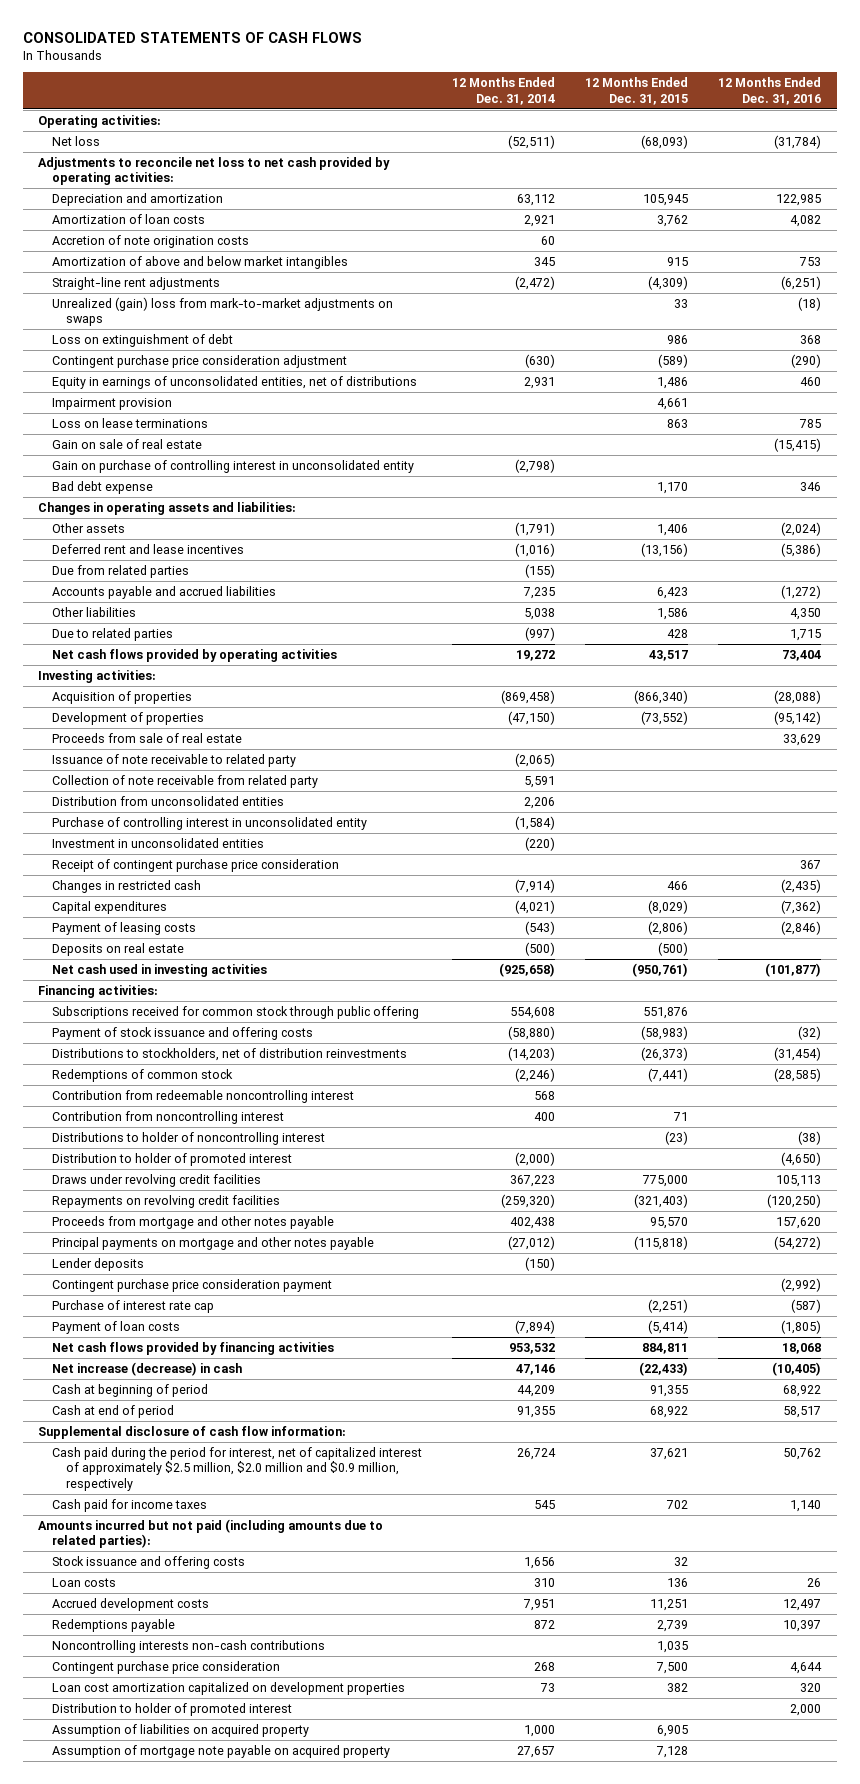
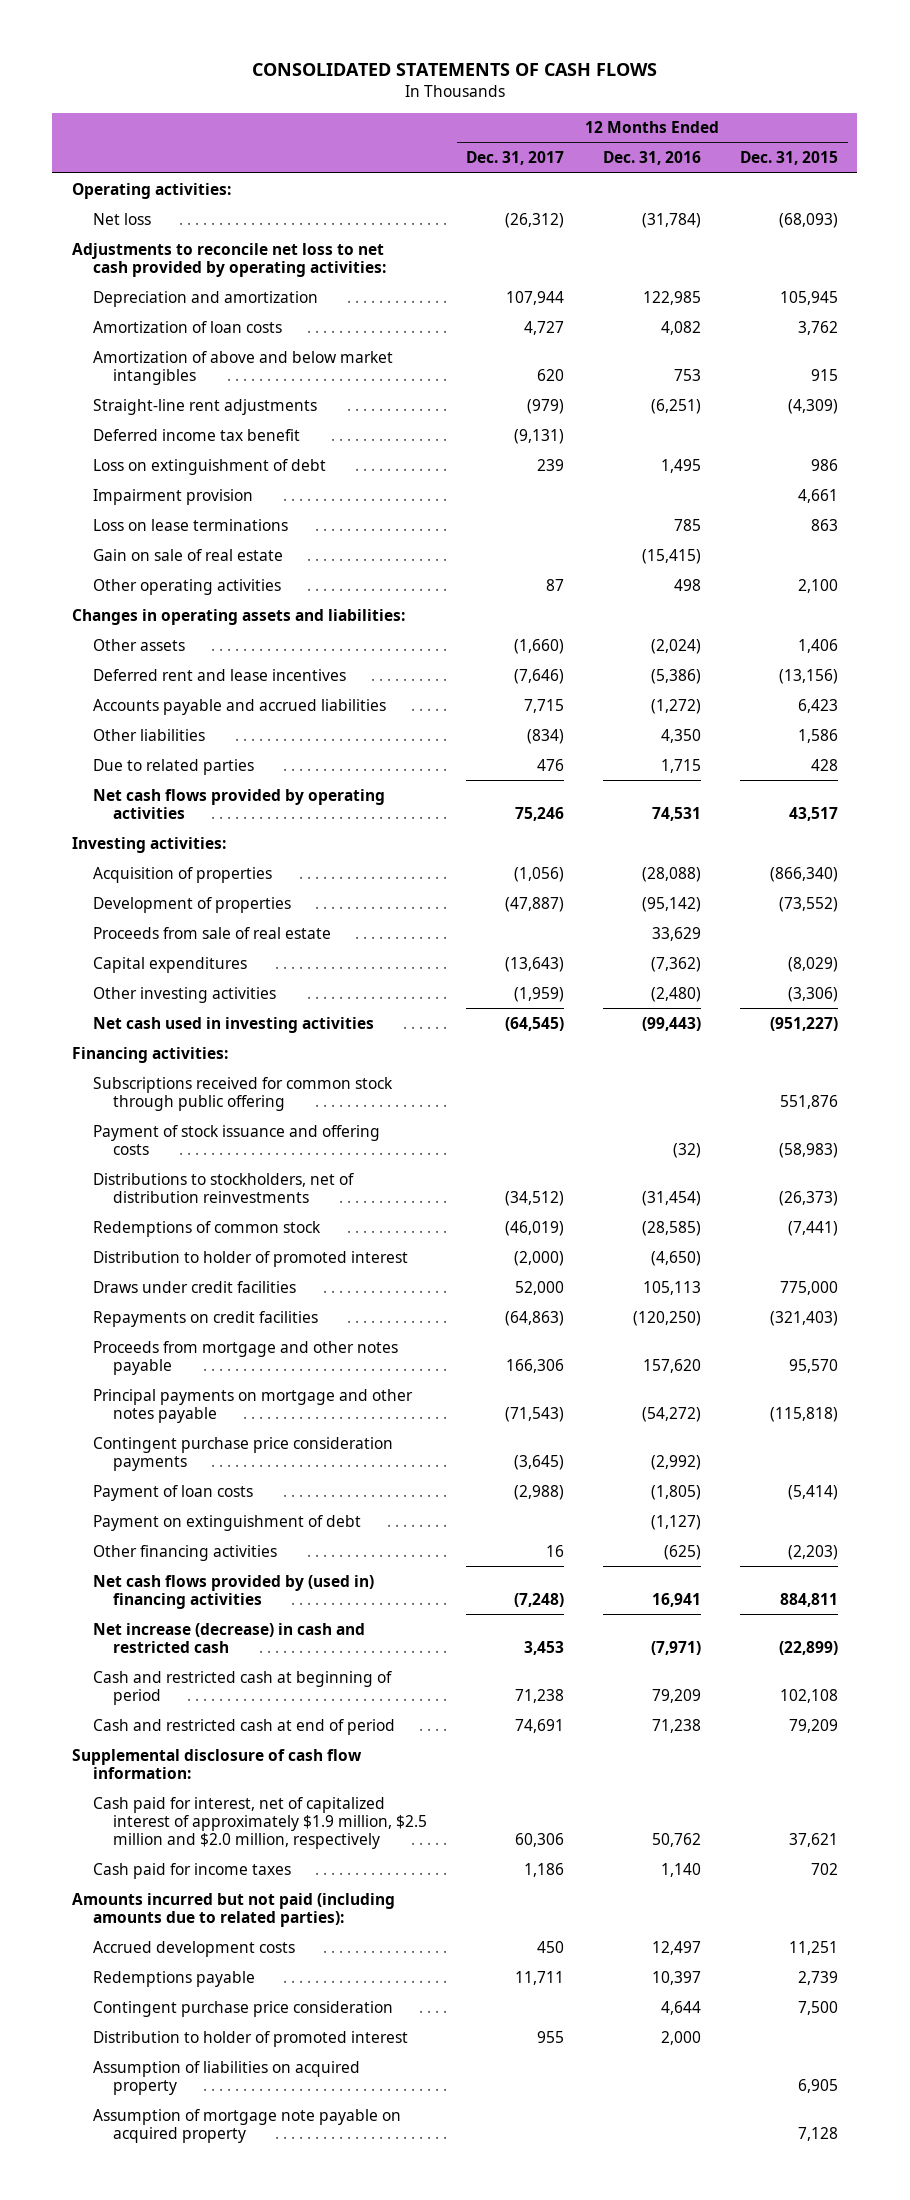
- | 12 Months Ended Dec. 31, 2014 | 12 Months Ended Dec. 31, 2015 | 12 Months Ended Dec. 31, 2016
+ | 12 Months Ended Dec. 31, 2017 | 12 Months Ended Dec. 31, 2016 | 12 Months Ended Dec. 31, 2015
- Accretion of note origination costs | 60 | |
- Unrealized (gain) loss from mark-to-market adjustments on swaps | | 33 | (18)
- Loss on extinguishment of debt | | 986 | 368
- Contingent purchase price consideration adjustment | (630) | (589) | (290)
- Equity in earnings of unconsolidated entities, net of distributions | 2,931 | 1,486 | 460
+ Deferred income tax benefit | (9,131) | |
+ Loss on extinguishment of debt | 239 | 1,495 | 986
- Gain on purchase of controlling interest in unconsolidated entity | (2,798) | |
- Bad debt expense | | 1,170 | 346
+ Other operating activities | 87 | 498 | 2,100
- Due from related parties | (155) | |
- Net cash flows provided by operating activities | 19,272 | 43,517 | 73,404
+ Net cash flows provided by operating activities | 75,246 | 74,531 | 43,517
- Issuance of note receivable to related party | (2,065) | |
- Collection of note receivable from related party | 5,591 | |
- Distribution from unconsolidated entities | 2,206 | |
- Purchase of controlling interest in unconsolidated entity | (1,584) | |
- Investment in unconsolidated entities | (220) | |
- Receipt of contingent purchase price consideration | | | 367
- Changes in restricted cash | (7,914) | 466 | (2,435)
- Payment of leasing costs | (543) | (2,806) | (2,846)
- Deposits on real estate | (500) | (500) |
- Net cash used in investing activities | (925,658) | (950,761) | (101,877)
+ Other investing activities | (1,959) | (2,480) | (3,306)
+ Net cash used in investing activities | (64,545) | (99,443) | (951,227)
- Contribution from redeemable noncontrolling interest | 568 | |
- Contribution from noncontrolling interest | 400 | 71 |
- Distributions to holder of noncontrolling interest | | (23) | (38)
- Draws under revolving credit facilities | 367,223 | 775,000 | 105,113
- Repayments on revolving credit facilities | (259,320) | (321,403) | (120,250)
+ Draws under credit facilities | 52,000 | 105,113 | 775,000
+ Repayments on credit facilities | (64,863) | (120,250) | (321,403)
- Lender deposits | (150) | |
- Contingent purchase price consideration payment | | | (2,992)
- Purchase of interest rate cap | | (2,251) | (587)
+ Contingent purchase price consideration payments | (3,645) | (2,992) |
- Net cash flows provided by financing activities | 953,532 | 884,811 | 18,068
- Net increase (decrease) in cash | 47,146 | (22,433) | (10,405)
- Cash at beginning of period | 44,209 | 91,355 | 68,922
- Cash at end of period | 91,355 | 68,922 | 58,517
+ Payment on extinguishment of debt | | (1,127) |
+ Other financing activities | 16 | (625) | (2,203)
+ Net cash flows provided by (used in) financing activities | (7,248) | 16,941 | 884,811
+ Net increase (decrease) in cash and restricted cash | 3,453 | (7,971) | (22,899)
+ Cash and restricted cash at beginning of period | 71,238 | 79,209 | 102,108
+ Cash and restricted cash at end of period | 74,691 | 71,238 | 79,209
- Cash paid during the period for interest, net of capitalized interest of approximately $2.5 million, $2.0 million and $0.9 million, respectively | 26,724 | 37,621 | 50,762
+ Cash paid for interest, net of capitalized interest of approximately $1.9 million, $2.5 million and $2.0 million, respectively | 60,306 | 50,762 | 37,621
- Stock issuance and offering costs | 1,656 | 32 |
- Loan costs | 310 | 136 | 26
- Noncontrolling interests non-cash contributions | | 1,035 |
- Loan cost amortization capitalized on development properties | 73 | 382 | 320

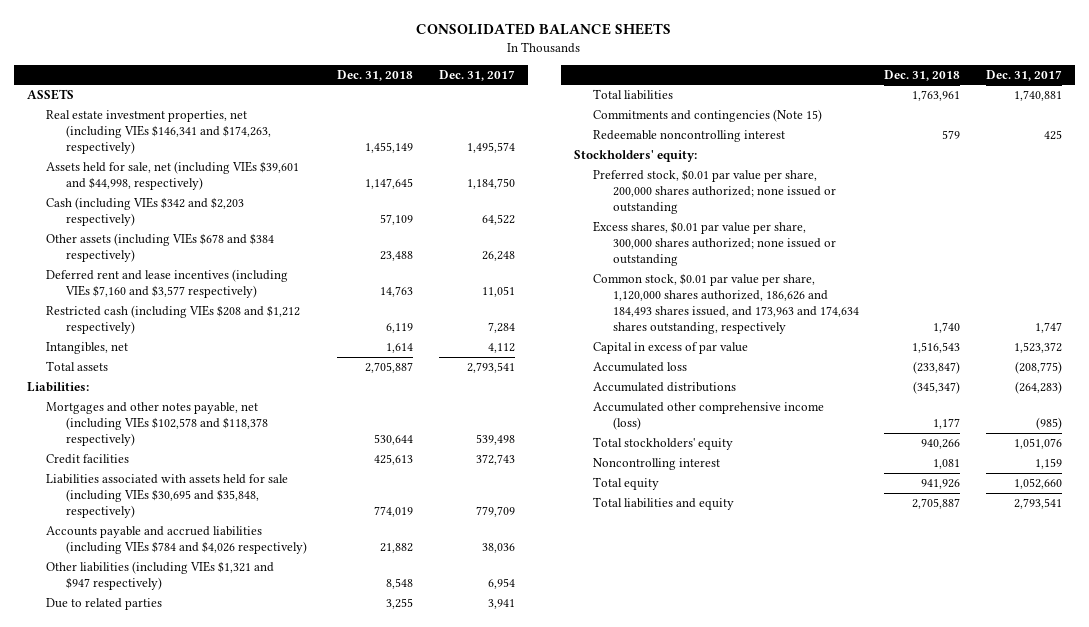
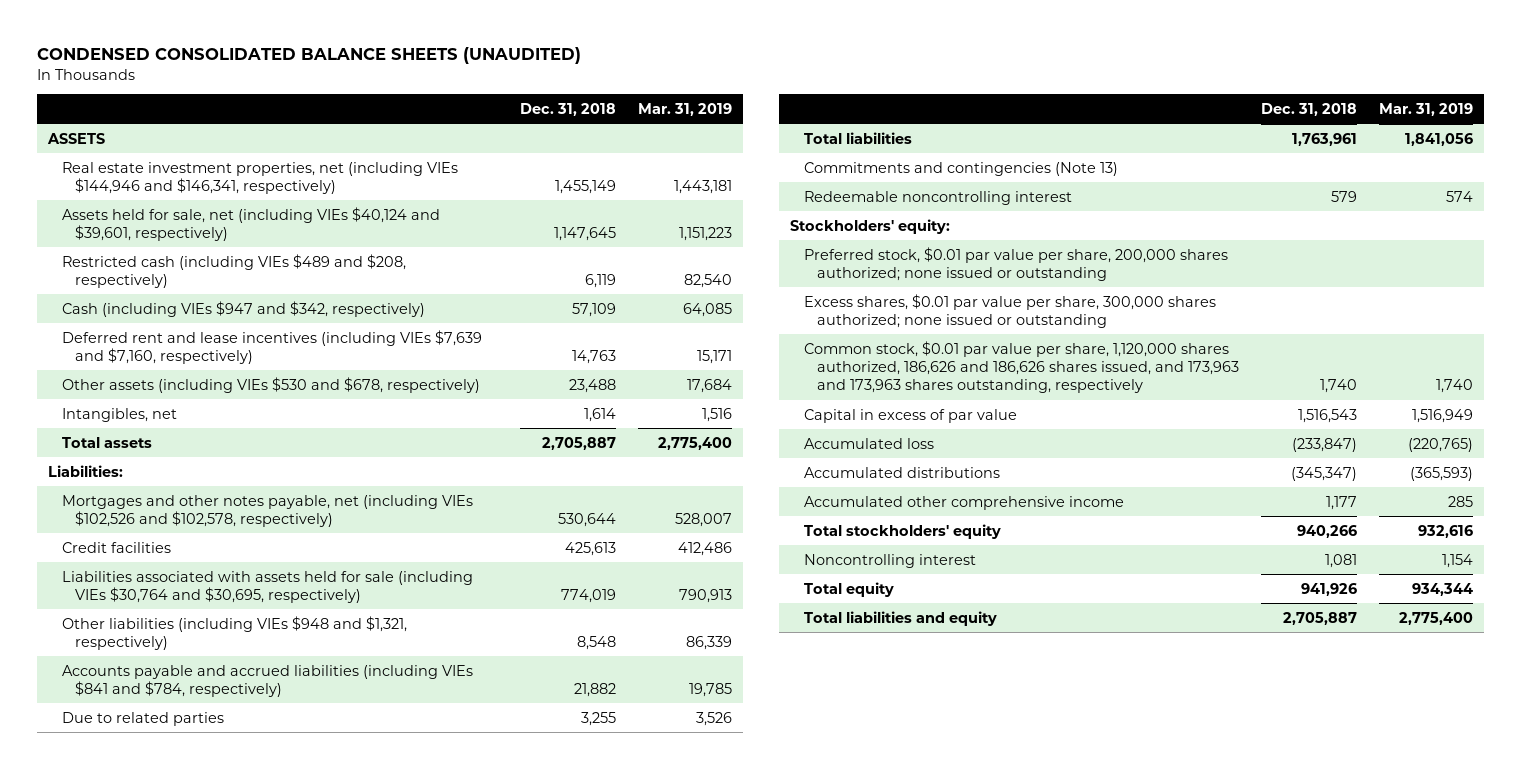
- CONSOLIDATED BALANCE SHEETS
+ CONDENSED CONSOLIDATED BALANCE SHEETS (UNAUDITED)
- | Dec. 31, 2018 | Dec. 31, 2017
+ | Dec. 31, 2018 | Mar. 31, 2019
- Real estate investment properties, net (including VIEs $146,341 and $174,263, respectively) | 1,455,149 | 1,495,574
- Assets held for sale, net (including VIEs $39,601 and $44,998, respectively) | 1,147,645 | 1,184,750
- Cash (including VIEs $342 and $2,203 respectively) | 57,109 | 64,522
- Other assets (including VIEs $678 and $384 respectively) | 23,488 | 26,248
- Deferred rent and lease incentives (including VIEs $7,160 and $3,577 respectively) | 14,763 | 11,051
- Restricted cash (including VIEs $208 and $1,212 respectively) | 6,119 | 7,284
+ Real estate investment properties, net (including VIEs $144,946 and $146,341, respectively) | 1,455,149 | 1,443,181
+ Assets held for sale, net (including VIEs $40,124 and $39,601, respectively) | 1,147,645 | 1,151,223
+ Restricted cash (including VIEs $489 and $208, respectively) | 6,119 | 82,540
+ Cash (including VIEs $947 and $342, respectively) | 57,109 | 64,085
+ Deferred rent and lease incentives (including VIEs $7,639 and $7,160, respectively) | 14,763 | 15,171
+ Other assets (including VIEs $530 and $678, respectively) | 23,488 | 17,684
- Mortgages and other notes payable, net (including VIEs $102,578 and $118,378 respectively) | 530,644 | 539,498
+ Mortgages and other notes payable, net (including VIEs $102,526 and $102,578, respectively) | 530,644 | 528,007
- Liabilities associated with assets held for sale (including VIEs $30,695 and $35,848, respectively) | 774,019 | 779,709
- Accounts payable and accrued liabilities (including VIEs $784 and $4,026 respectively) | 21,882 | 38,036
- Other liabilities (including VIEs $1,321 and $947 respectively) | 8,548 | 6,954
+ Liabilities associated with assets held for sale (including VIEs $30,764 and $30,695, respectively) | 774,019 | 790,913
+ Other liabilities (including VIEs $948 and $1,321, respectively) | 8,548 | 86,339
+ Accounts payable and accrued liabilities (including VIEs $841 and $784, respectively) | 21,882 | 19,785
- Commitments and contingencies (Note 15)
+ Commitments and contingencies (Note 13)
- Common stock, $0.01 par value per share, 1,120,000 shares authorized, 186,626 and 184,493 shares issued, and 173,963 and 174,634 shares outstanding, respectively | 1,740 | 1,747
+ Common stock, $0.01 par value per share, 1,120,000 shares authorized, 186,626 and 186,626 shares issued, and 173,963 and 173,963 shares outstanding, respectively | 1,740 | 1,740
- Accumulated other comprehensive income (loss) | 1,177 | (985)
+ Accumulated other comprehensive income | 1,177 | 285

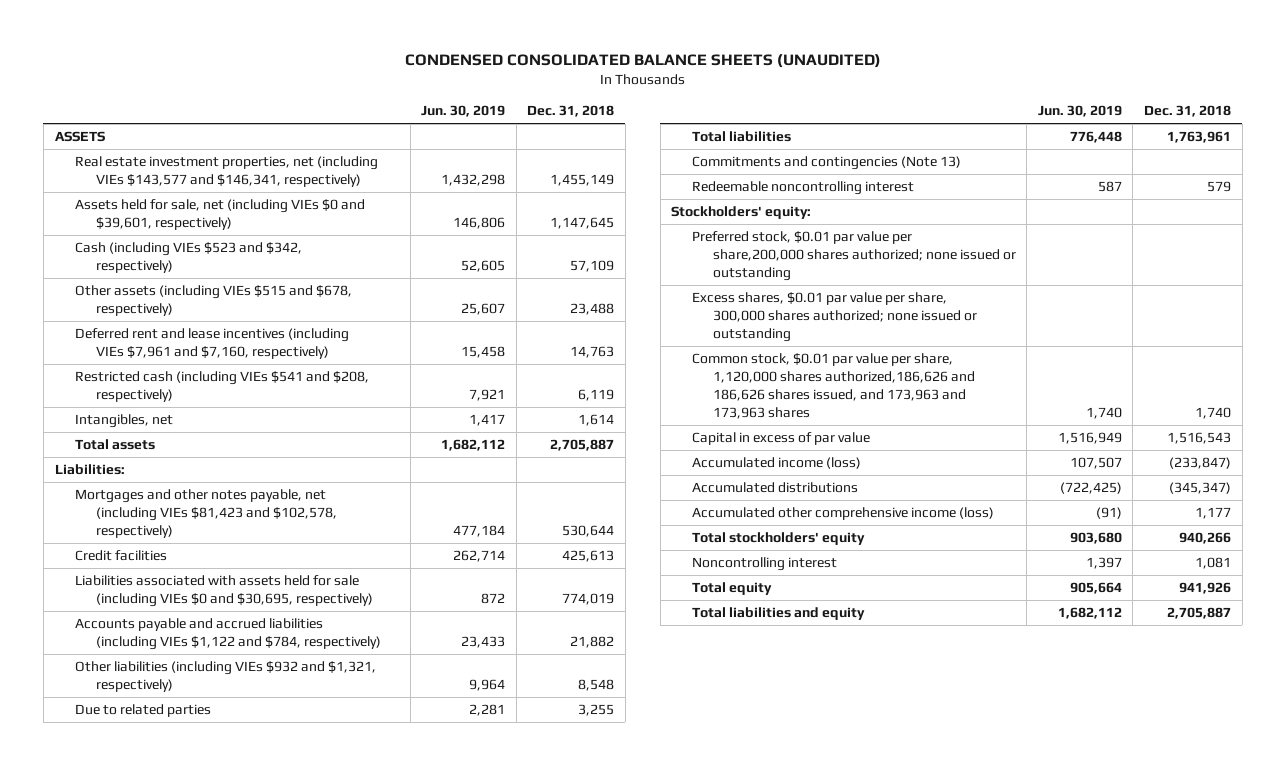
- | Dec. 31, 2018 | Mar. 31, 2019
+ | Jun. 30, 2019 | Dec. 31, 2018
- Real estate investment properties, net (including VIEs $144,946 and $146,341, respectively) | 1,455,149 | 1,443,181
- Assets held for sale, net (including VIEs $40,124 and $39,601, respectively) | 1,147,645 | 1,151,223
- Restricted cash (including VIEs $489 and $208, respectively) | 6,119 | 82,540
- Cash (including VIEs $947 and $342, respectively) | 57,109 | 64,085
- Deferred rent and lease incentives (including VIEs $7,639 and $7,160, respectively) | 14,763 | 15,171
- Other assets (including VIEs $530 and $678, respectively) | 23,488 | 17,684
+ Real estate investment properties, net (including VIEs $143,577 and $146,341, respectively) | 1,432,298 | 1,455,149
+ Assets held for sale, net (including VIEs $0 and $39,601, respectively) | 146,806 | 1,147,645
+ Cash (including VIEs $523 and $342, respectively) | 52,605 | 57,109
+ Other assets (including VIEs $515 and $678, respectively) | 25,607 | 23,488
+ Deferred rent and lease incentives (including VIEs $7,961 and $7,160, respectively) | 15,458 | 14,763
+ Restricted cash (including VIEs $541 and $208, respectively) | 7,921 | 6,119
- Mortgages and other notes payable, net (including VIEs $102,526 and $102,578, respectively) | 530,644 | 528,007
+ Mortgages and other notes payable, net (including VIEs $81,423 and $102,578, respectively) | 477,184 | 530,644
- Liabilities associated with assets held for sale (including VIEs $30,764 and $30,695, respectively) | 774,019 | 790,913
- Other liabilities (including VIEs $948 and $1,321, respectively) | 8,548 | 86,339
- Accounts payable and accrued liabilities (including VIEs $841 and $784, respectively) | 21,882 | 19,785
+ Liabilities associated with assets held for sale (including VIEs $0 and $30,695, respectively) | 872 | 774,019
+ Accounts payable and accrued liabilities (including VIEs $1,122 and $784, respectively) | 23,433 | 21,882
+ Other liabilities (including VIEs $932 and $1,321, respectively) | 9,964 | 8,548
- Preferred stock, $0.01 par value per share, 200,000 shares authorized; none issued or outstanding
+ Preferred stock, $0.01 par value per share,200,000 shares authorized; none issued or outstanding
- Common stock, $0.01 par value per share, 1,120,000 shares authorized, 186,626 and 186,626 shares issued, and 173,963 and 173,963 shares outstanding, respectively | 1,740 | 1,740
+ Common stock, $0.01 par value per share, 1,120,000 shares authorized,186,626 and 186,626 shares issued, and 173,963 and 173,963 shares | 1,740 | 1,740
- Accumulated loss | (233,847) | (220,765)
+ Accumulated income (loss) | 107,507 | (233,847)
- Accumulated other comprehensive income | 1,177 | 285
+ Accumulated other comprehensive income (loss) | (91) | 1,177

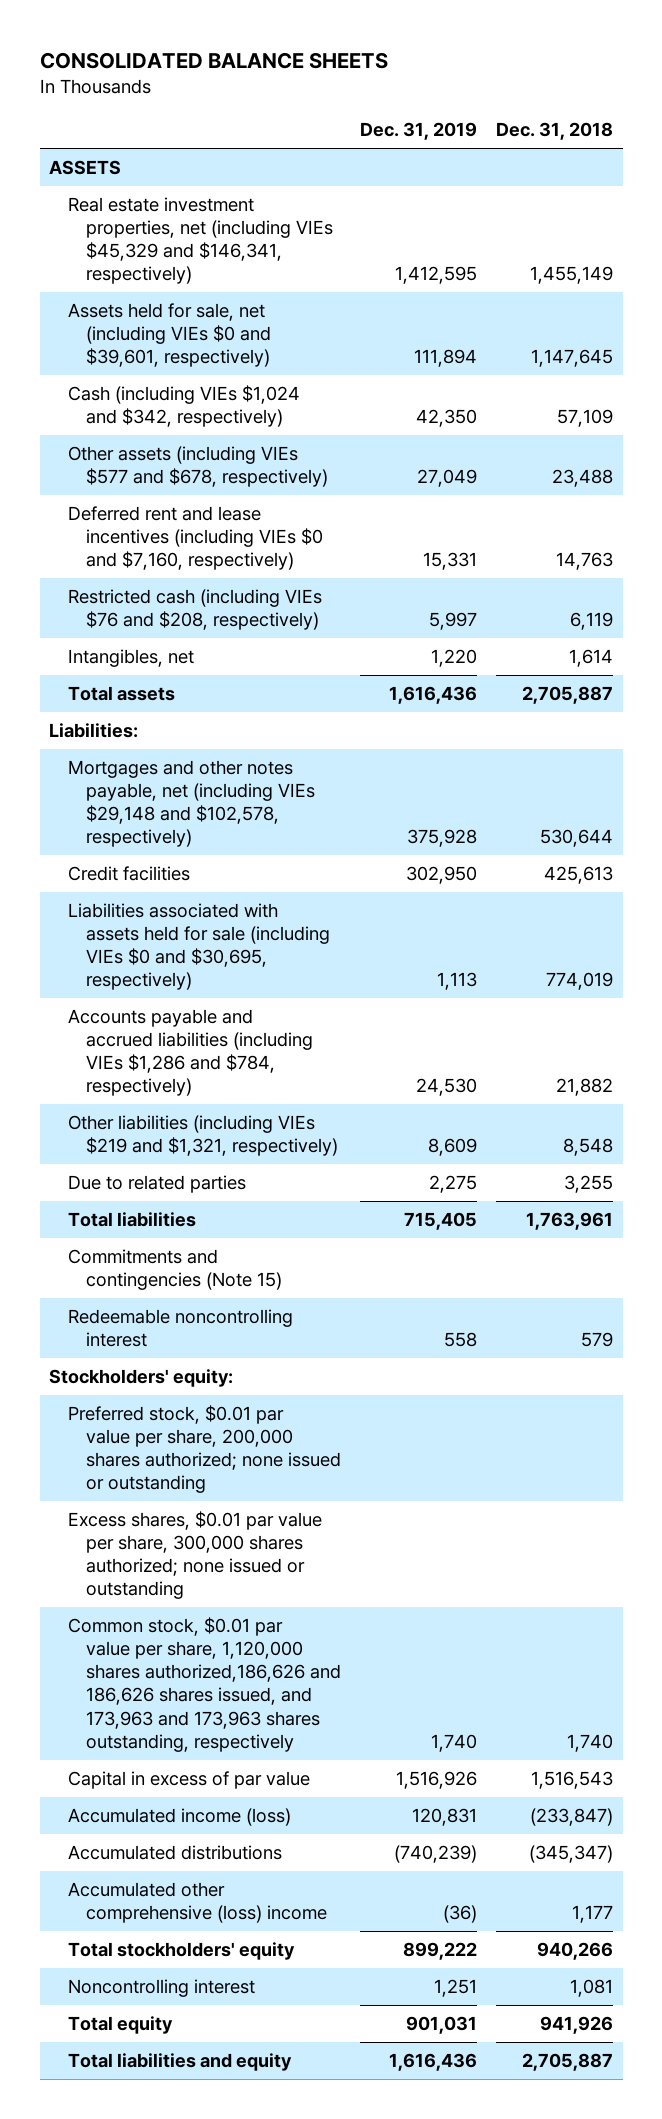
- CONDENSED CONSOLIDATED BALANCE SHEETS (UNAUDITED)
+ CONSOLIDATED BALANCE SHEETS
- | Jun. 30, 2019 | Dec. 31, 2018
+ | Dec. 31, 2019 | Dec. 31, 2018
- Real estate investment properties, net (including VIEs $143,577 and $146,341, respectively) | 1,432,298 | 1,455,149
+ Real estate investment properties, net (including VIEs $45,329 and $146,341, respectively) | 1,412,595 | 1,455,149
- Cash (including VIEs $523 and $342, respectively) | 52,605 | 57,109
- Other assets (including VIEs $515 and $678, respectively) | 25,607 | 23,488
- Deferred rent and lease incentives (including VIEs $7,961 and $7,160, respectively) | 15,458 | 14,763
- Restricted cash (including VIEs $541 and $208, respectively) | 7,921 | 6,119
+ Cash (including VIEs $1,024 and $342, respectively) | 42,350 | 57,109
+ Other assets (including VIEs $577 and $678, respectively) | 27,049 | 23,488
+ Deferred rent and lease incentives (including VIEs $0 and $7,160, respectively) | 15,331 | 14,763
+ Restricted cash (including VIEs $76 and $208, respectively) | 5,997 | 6,119
- Mortgages and other notes payable, net (including VIEs $81,423 and $102,578, respectively) | 477,184 | 530,644
+ Mortgages and other notes payable, net (including VIEs $29,148 and $102,578, respectively) | 375,928 | 530,644
- Accounts payable and accrued liabilities (including VIEs $1,122 and $784, respectively) | 23,433 | 21,882
- Other liabilities (including VIEs $932 and $1,321, respectively) | 9,964 | 8,548
+ Accounts payable and accrued liabilities (including VIEs $1,286 and $784, respectively) | 24,530 | 21,882
+ Other liabilities (including VIEs $219 and $1,321, respectively) | 8,609 | 8,548
- Commitments and contingencies (Note 13)
+ Commitments and contingencies (Note 15)
- Preferred stock, $0.01 par value per share,200,000 shares authorized; none issued or outstanding
+ Preferred stock, $0.01 par value per share, 200,000 shares authorized; none issued or outstanding
- Common stock, $0.01 par value per share, 1,120,000 shares authorized,186,626 and 186,626 shares issued, and 173,963 and 173,963 shares | 1,740 | 1,740
+ Common stock, $0.01 par value per share, 1,120,000 shares authorized,186,626 and 186,626 shares issued, and 173,963 and 173,963 shares outstanding, respectively | 1,740 | 1,740
- Accumulated other comprehensive income (loss) | (91) | 1,177
+ Accumulated other comprehensive (loss) income | (36) | 1,177

